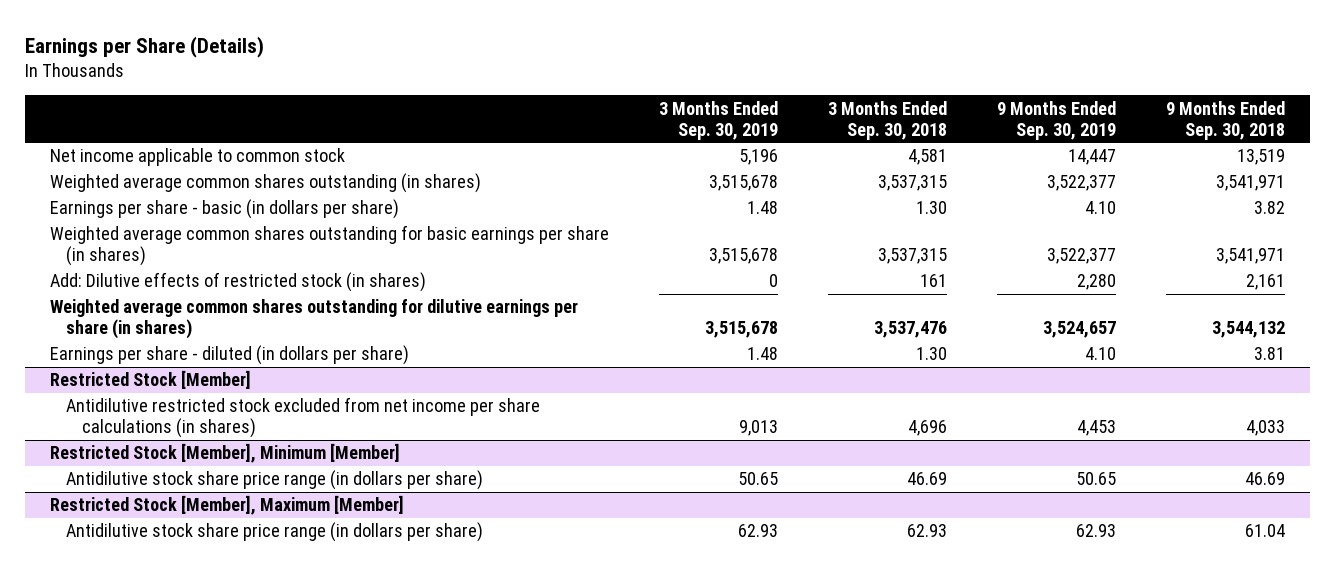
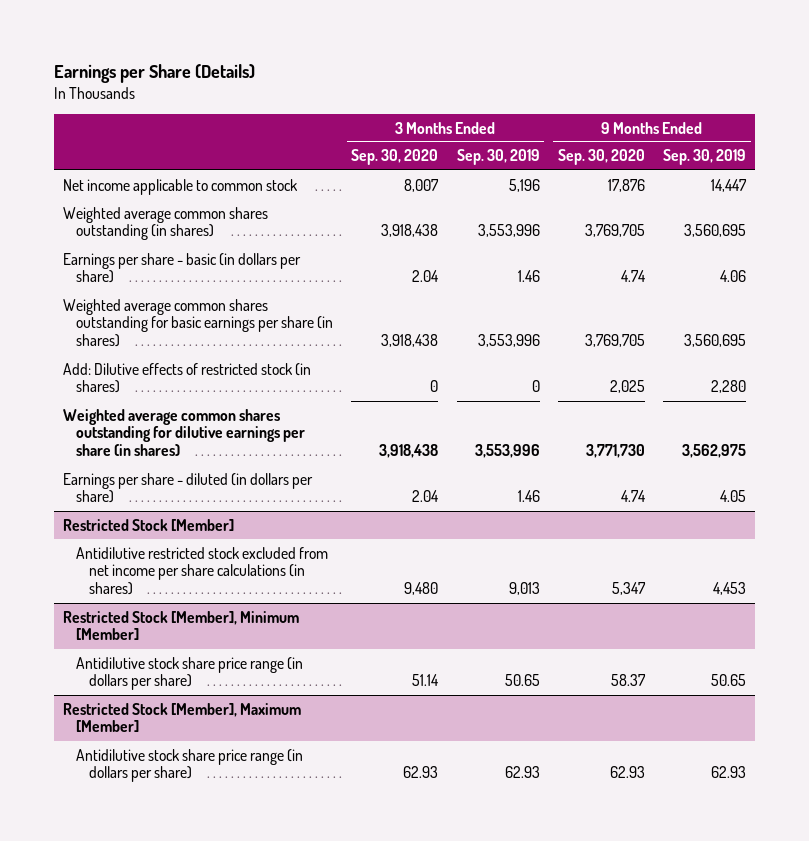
- | 3 Months Ended Sep. 30, 2019 | 3 Months Ended Sep. 30, 2018 | 9 Months Ended Sep. 30, 2019 | 9 Months Ended Sep. 30, 2018
+ | 3 Months Ended Sep. 30, 2020 | 3 Months Ended Sep. 30, 2019 | 9 Months Ended Sep. 30, 2020 | 9 Months Ended Sep. 30, 2019
- Weighted average common shares outstanding (in shares) | 3,515,678 | 3,537,315 | 3,522,377 | 3,541,971
- Earnings per share - basic (in dollars per share) | 1.48 | 1.30 | 4.10 | 3.82
- Weighted average common shares outstanding for basic earnings per share (in shares) | 3,515,678 | 3,537,315 | 3,522,377 | 3,541,971
+ Weighted average common shares outstanding (in shares) | 3,918,438 | 3,553,996 | 3,769,705 | 3,560,695
+ Earnings per share - basic (in dollars per share) | 2.04 | 1.46 | 4.74 | 4.06
+ Weighted average common shares outstanding for basic earnings per share (in shares) | 3,918,438 | 3,553,996 | 3,769,705 | 3,560,695
- Weighted average common shares outstanding for dilutive earnings per share (in shares) | 3,515,678 | 3,537,476 | 3,524,657 | 3,544,132
- Earnings per share - diluted (in dollars per share) | 1.48 | 1.30 | 4.10 | 3.81
+ Weighted average common shares outstanding for dilutive earnings per share (in shares) | 3,918,438 | 3,553,996 | 3,771,730 | 3,562,975
+ Earnings per share - diluted (in dollars per share) | 2.04 | 1.46 | 4.74 | 4.05

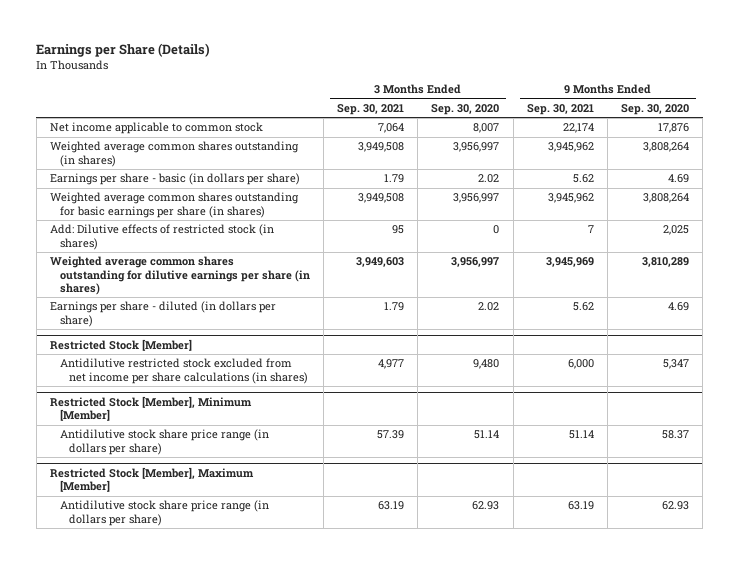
- | 3 Months Ended Sep. 30, 2020 | 3 Months Ended Sep. 30, 2019 | 9 Months Ended Sep. 30, 2020 | 9 Months Ended Sep. 30, 2019
+ | 3 Months Ended Sep. 30, 2021 | 3 Months Ended Sep. 30, 2020 | 9 Months Ended Sep. 30, 2021 | 9 Months Ended Sep. 30, 2020
- Weighted average common shares outstanding (in shares) | 3,918,438 | 3,553,996 | 3,769,705 | 3,560,695
- Earnings per share - basic (in dollars per share) | 2.04 | 1.46 | 4.74 | 4.06
- Weighted average common shares outstanding for basic earnings per share (in shares) | 3,918,438 | 3,553,996 | 3,769,705 | 3,560,695
+ Weighted average common shares outstanding (in shares) | 3,949,508 | 3,956,997 | 3,945,962 | 3,808,264
+ Earnings per share - basic (in dollars per share) | 1.79 | 2.02 | 5.62 | 4.69
+ Weighted average common shares outstanding for basic earnings per share (in shares) | 3,949,508 | 3,956,997 | 3,945,962 | 3,808,264
- Weighted average common shares outstanding for dilutive earnings per share (in shares) | 3,918,438 | 3,553,996 | 3,771,730 | 3,562,975
- Earnings per share - diluted (in dollars per share) | 2.04 | 1.46 | 4.74 | 4.05
+ Weighted average common shares outstanding for dilutive earnings per share (in shares) | 3,949,603 | 3,956,997 | 3,945,969 | 3,810,289
+ Earnings per share - diluted (in dollars per share) | 1.79 | 2.02 | 5.62 | 4.69

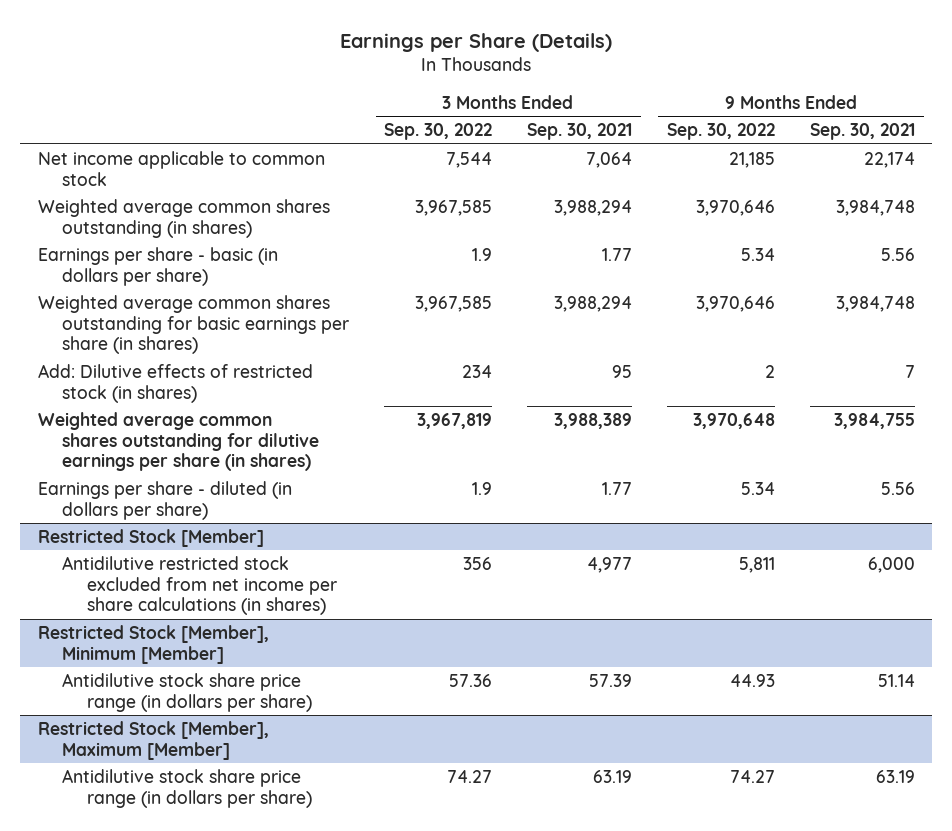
- | 3 Months Ended Sep. 30, 2021 | 3 Months Ended Sep. 30, 2020 | 9 Months Ended Sep. 30, 2021 | 9 Months Ended Sep. 30, 2020
+ | 3 Months Ended Sep. 30, 2022 | 3 Months Ended Sep. 30, 2021 | 9 Months Ended Sep. 30, 2022 | 9 Months Ended Sep. 30, 2021
- Weighted average common shares outstanding (in shares) | 3,949,508 | 3,956,997 | 3,945,962 | 3,808,264
- Earnings per share - basic (in dollars per share) | 1.79 | 2.02 | 5.62 | 4.69
- Weighted average common shares outstanding for basic earnings per share (in shares) | 3,949,508 | 3,956,997 | 3,945,962 | 3,808,264
+ Weighted average common shares outstanding (in shares) | 3,967,585 | 3,988,294 | 3,970,646 | 3,984,748
+ Earnings per share - basic (in dollars per share) | 1.9 | 1.77 | 5.34 | 5.56
+ Weighted average common shares outstanding for basic earnings per share (in shares) | 3,967,585 | 3,988,294 | 3,970,646 | 3,984,748
- Weighted average common shares outstanding for dilutive earnings per share (in shares) | 3,949,603 | 3,956,997 | 3,945,969 | 3,810,289
- Earnings per share - diluted (in dollars per share) | 1.79 | 2.02 | 5.62 | 4.69
+ Weighted average common shares outstanding for dilutive earnings per share (in shares) | 3,967,819 | 3,988,389 | 3,970,648 | 3,984,755
+ Earnings per share - diluted (in dollars per share) | 1.9 | 1.77 | 5.34 | 5.56

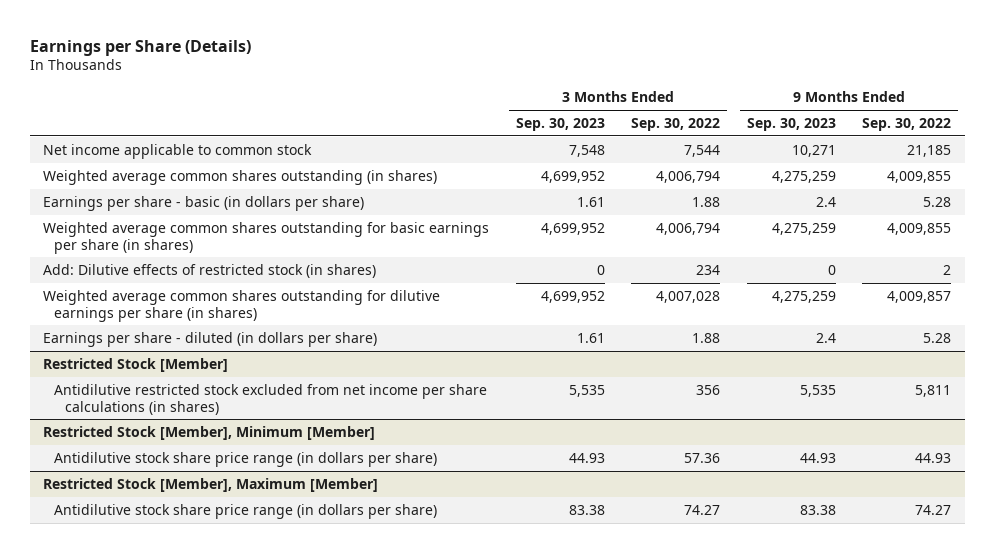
- | 3 Months Ended Sep. 30, 2022 | 3 Months Ended Sep. 30, 2021 | 9 Months Ended Sep. 30, 2022 | 9 Months Ended Sep. 30, 2021
+ | 3 Months Ended Sep. 30, 2023 | 3 Months Ended Sep. 30, 2022 | 9 Months Ended Sep. 30, 2023 | 9 Months Ended Sep. 30, 2022
- Weighted average common shares outstanding (in shares) | 3,967,585 | 3,988,294 | 3,970,646 | 3,984,748
- Earnings per share - basic (in dollars per share) | 1.9 | 1.77 | 5.34 | 5.56
- Weighted average common shares outstanding for basic earnings per share (in shares) | 3,967,585 | 3,988,294 | 3,970,646 | 3,984,748
+ Weighted average common shares outstanding (in shares) | 4,699,952 | 4,006,794 | 4,275,259 | 4,009,855
+ Earnings per share - basic (in dollars per share) | 1.61 | 1.88 | 2.4 | 5.28
+ Weighted average common shares outstanding for basic earnings per share (in shares) | 4,699,952 | 4,006,794 | 4,275,259 | 4,009,855
- Weighted average common shares outstanding for dilutive earnings per share (in shares) | 3,967,819 | 3,988,389 | 3,970,648 | 3,984,755
- Earnings per share - diluted (in dollars per share) | 1.9 | 1.77 | 5.34 | 5.56
+ Weighted average common shares outstanding for dilutive earnings per share (in shares) | 4,699,952 | 4,007,028 | 4,275,259 | 4,009,857
+ Earnings per share - diluted (in dollars per share) | 1.61 | 1.88 | 2.4 | 5.28

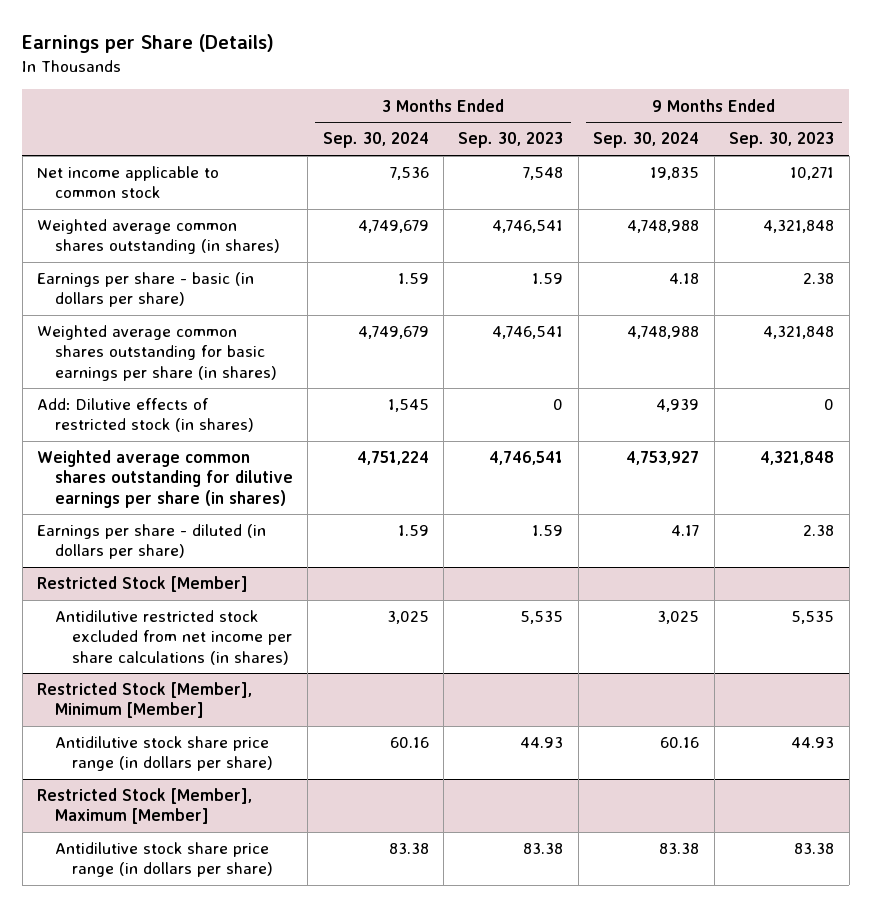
- | 3 Months Ended Sep. 30, 2023 | 3 Months Ended Sep. 30, 2022 | 9 Months Ended Sep. 30, 2023 | 9 Months Ended Sep. 30, 2022
+ | 3 Months Ended Sep. 30, 2024 | 3 Months Ended Sep. 30, 2023 | 9 Months Ended Sep. 30, 2024 | 9 Months Ended Sep. 30, 2023
- Weighted average common shares outstanding (in shares) | 4,699,952 | 4,006,794 | 4,275,259 | 4,009,855
- Earnings per share - basic (in dollars per share) | 1.61 | 1.88 | 2.4 | 5.28
- Weighted average common shares outstanding for basic earnings per share (in shares) | 4,699,952 | 4,006,794 | 4,275,259 | 4,009,855
+ Weighted average common shares outstanding (in shares) | 4,749,679 | 4,746,541 | 4,748,988 | 4,321,848
+ Earnings per share - basic (in dollars per share) | 1.59 | 1.59 | 4.18 | 2.38
+ Weighted average common shares outstanding for basic earnings per share (in shares) | 4,749,679 | 4,746,541 | 4,748,988 | 4,321,848
- Weighted average common shares outstanding for dilutive earnings per share (in shares) | 4,699,952 | 4,007,028 | 4,275,259 | 4,009,857
- Earnings per share - diluted (in dollars per share) | 1.61 | 1.88 | 2.4 | 5.28
+ Weighted average common shares outstanding for dilutive earnings per share (in shares) | 4,751,224 | 4,746,541 | 4,753,927 | 4,321,848
+ Earnings per share - diluted (in dollars per share) | 1.59 | 1.59 | 4.17 | 2.38

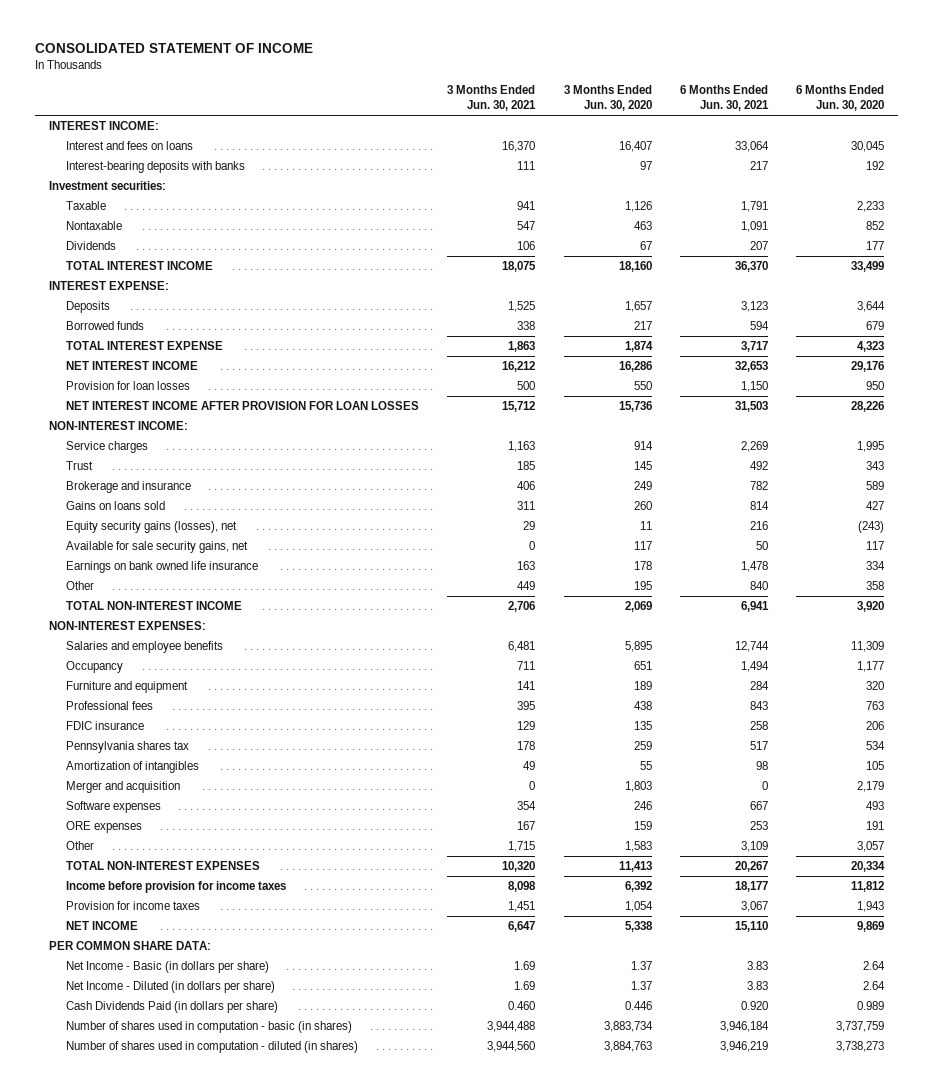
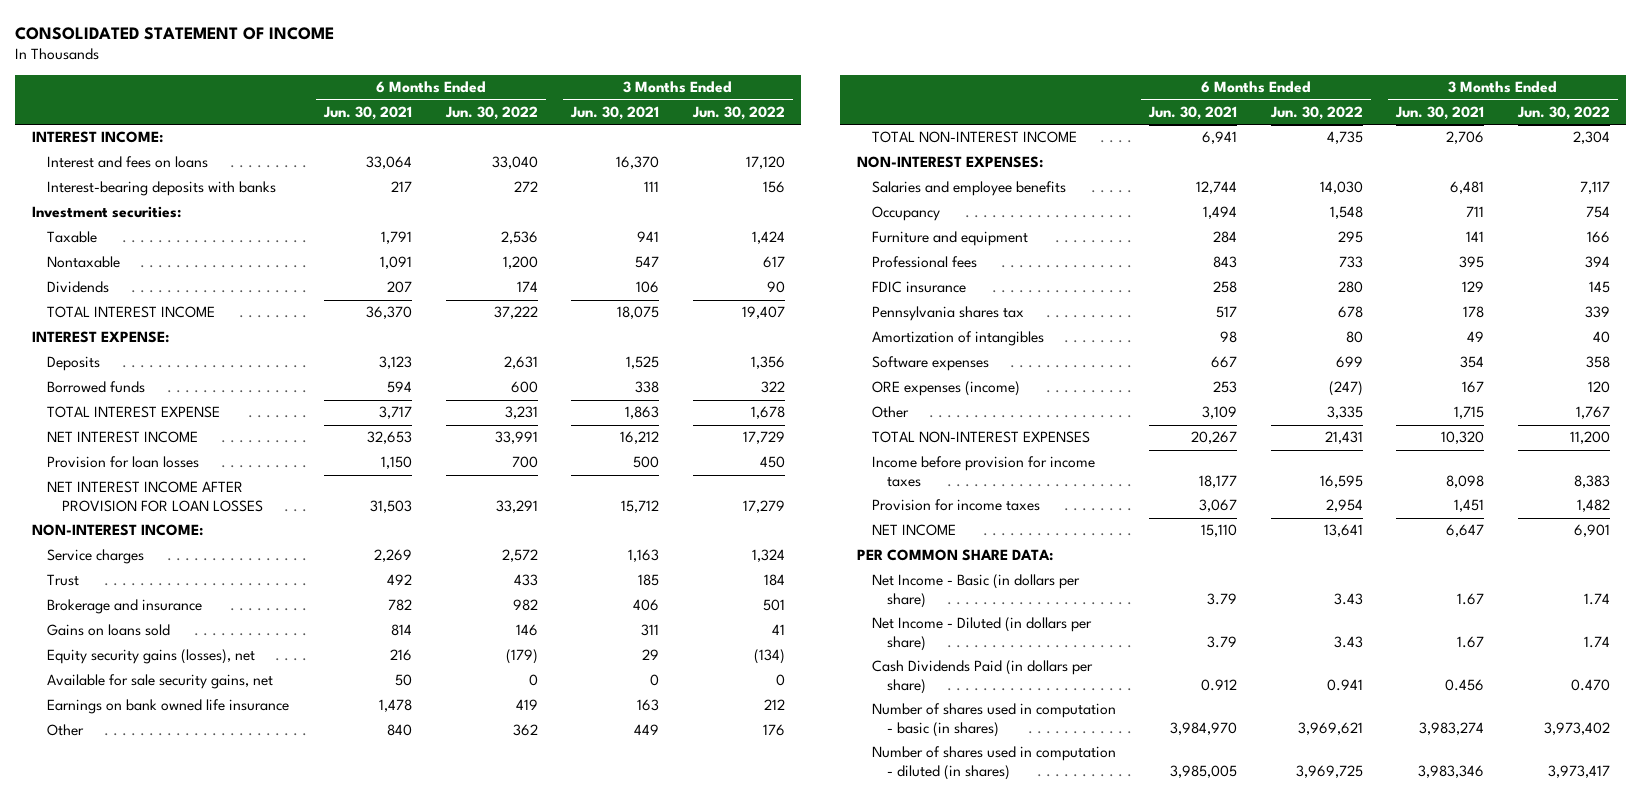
- | 3 Months Ended Jun. 30, 2021 | 3 Months Ended Jun. 30, 2020 | 6 Months Ended Jun. 30, 2021 | 6 Months Ended Jun. 30, 2020
+ | 6 Months Ended Jun. 30, 2021 | 6 Months Ended Jun. 30, 2022 | 3 Months Ended Jun. 30, 2021 | 3 Months Ended Jun. 30, 2022
- Merger and acquisition | 0 | 1,803 | 0 | 2,179
- ORE expenses | 167 | 159 | 253 | 191
+ ORE expenses (income) | 253 | (247) | 167 | 120
- Net Income - Basic (in dollars per share) | 1.69 | 1.37 | 3.83 | 2.64
- Net Income - Diluted (in dollars per share) | 1.69 | 1.37 | 3.83 | 2.64
- Cash Dividends Paid (in dollars per share) | 0.460 | 0.446 | 0.920 | 0.989
- Number of shares used in computation - basic (in shares) | 3,944,488 | 3,883,734 | 3,946,184 | 3,737,759
- Number of shares used in computation - diluted (in shares) | 3,944,560 | 3,884,763 | 3,946,219 | 3,738,273
+ Net Income - Basic (in dollars per share) | 3.79 | 3.43 | 1.67 | 1.74
+ Net Income - Diluted (in dollars per share) | 3.79 | 3.43 | 1.67 | 1.74
+ Cash Dividends Paid (in dollars per share) | 0.912 | 0.941 | 0.456 | 0.470
+ Number of shares used in computation - basic (in shares) | 3,984,970 | 3,969,621 | 3,983,274 | 3,973,402
+ Number of shares used in computation - diluted (in shares) | 3,985,005 | 3,969,725 | 3,983,346 | 3,973,417

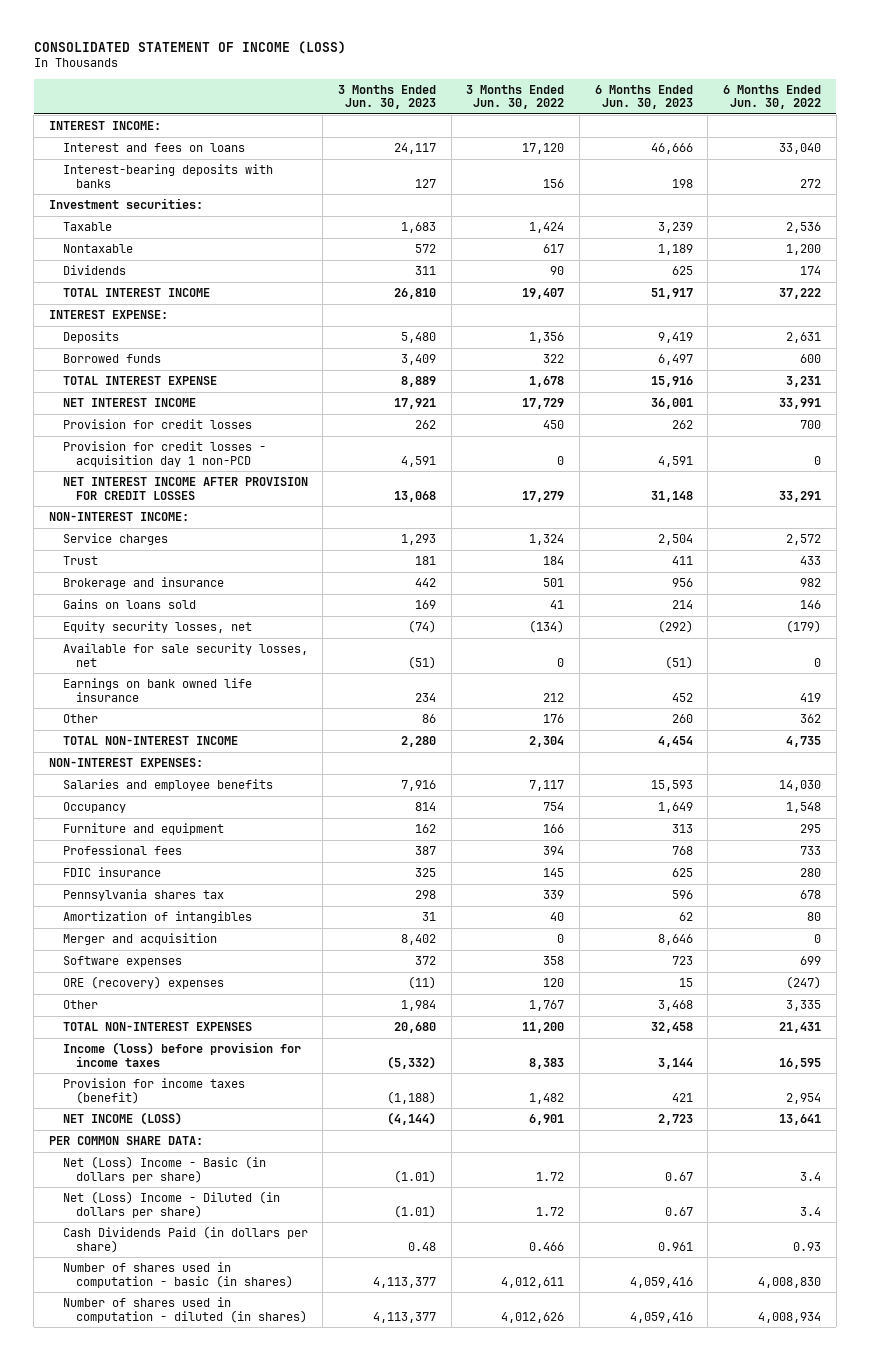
- CONSOLIDATED STATEMENT OF INCOME
+ CONSOLIDATED STATEMENT OF INCOME (LOSS)
- | 6 Months Ended Jun. 30, 2021 | 6 Months Ended Jun. 30, 2022 | 3 Months Ended Jun. 30, 2021 | 3 Months Ended Jun. 30, 2022
+ | 3 Months Ended Jun. 30, 2023 | 3 Months Ended Jun. 30, 2022 | 6 Months Ended Jun. 30, 2023 | 6 Months Ended Jun. 30, 2022
- Provision for loan losses | 1,150 | 700 | 500 | 450
- NET INTEREST INCOME AFTER PROVISION FOR LOAN LOSSES | 31,503 | 33,291 | 15,712 | 17,279
+ Provision for credit losses | 262 | 450 | 262 | 700
+ Provision for credit losses - acquisition day 1 non-PCD | 4,591 | 0 | 4,591 | 0
+ NET INTEREST INCOME AFTER PROVISION FOR CREDIT LOSSES | 13,068 | 17,279 | 31,148 | 33,291
- Equity security gains (losses), net | 216 | (179) | 29 | (134)
- Available for sale security gains, net | 50 | 0 | 0 | 0
+ Equity security losses, net | (74) | (134) | (292) | (179)
+ Available for sale security losses, net | (51) | 0 | (51) | 0
+ Merger and acquisition | 8,402 | 0 | 8,646 | 0
- ORE expenses (income) | 253 | (247) | 167 | 120
+ ORE (recovery) expenses | (11) | 120 | 15 | (247)
- Income before provision for income taxes | 18,177 | 16,595 | 8,098 | 8,383
- Provision for income taxes | 3,067 | 2,954 | 1,451 | 1,482
- NET INCOME | 15,110 | 13,641 | 6,647 | 6,901
+ Income (loss) before provision for income taxes | (5,332) | 8,383 | 3,144 | 16,595
+ Provision for income taxes (benefit) | (1,188) | 1,482 | 421 | 2,954
+ NET INCOME (LOSS) | (4,144) | 6,901 | 2,723 | 13,641
- Net Income - Basic (in dollars per share) | 3.79 | 3.43 | 1.67 | 1.74
- Net Income - Diluted (in dollars per share) | 3.79 | 3.43 | 1.67 | 1.74
- Cash Dividends Paid (in dollars per share) | 0.912 | 0.941 | 0.456 | 0.470
- Number of shares used in computation - basic (in shares) | 3,984,970 | 3,969,621 | 3,983,274 | 3,973,402
- Number of shares used in computation - diluted (in shares) | 3,985,005 | 3,969,725 | 3,983,346 | 3,973,417
+ Net (Loss) Income - Basic (in dollars per share) | (1.01) | 1.72 | 0.67 | 3.4
+ Net (Loss) Income - Diluted (in dollars per share) | (1.01) | 1.72 | 0.67 | 3.4
+ Cash Dividends Paid (in dollars per share) | 0.48 | 0.466 | 0.961 | 0.93
+ Number of shares used in computation - basic (in shares) | 4,113,377 | 4,012,611 | 4,059,416 | 4,008,830
+ Number of shares used in computation - diluted (in shares) | 4,113,377 | 4,012,626 | 4,059,416 | 4,008,934

